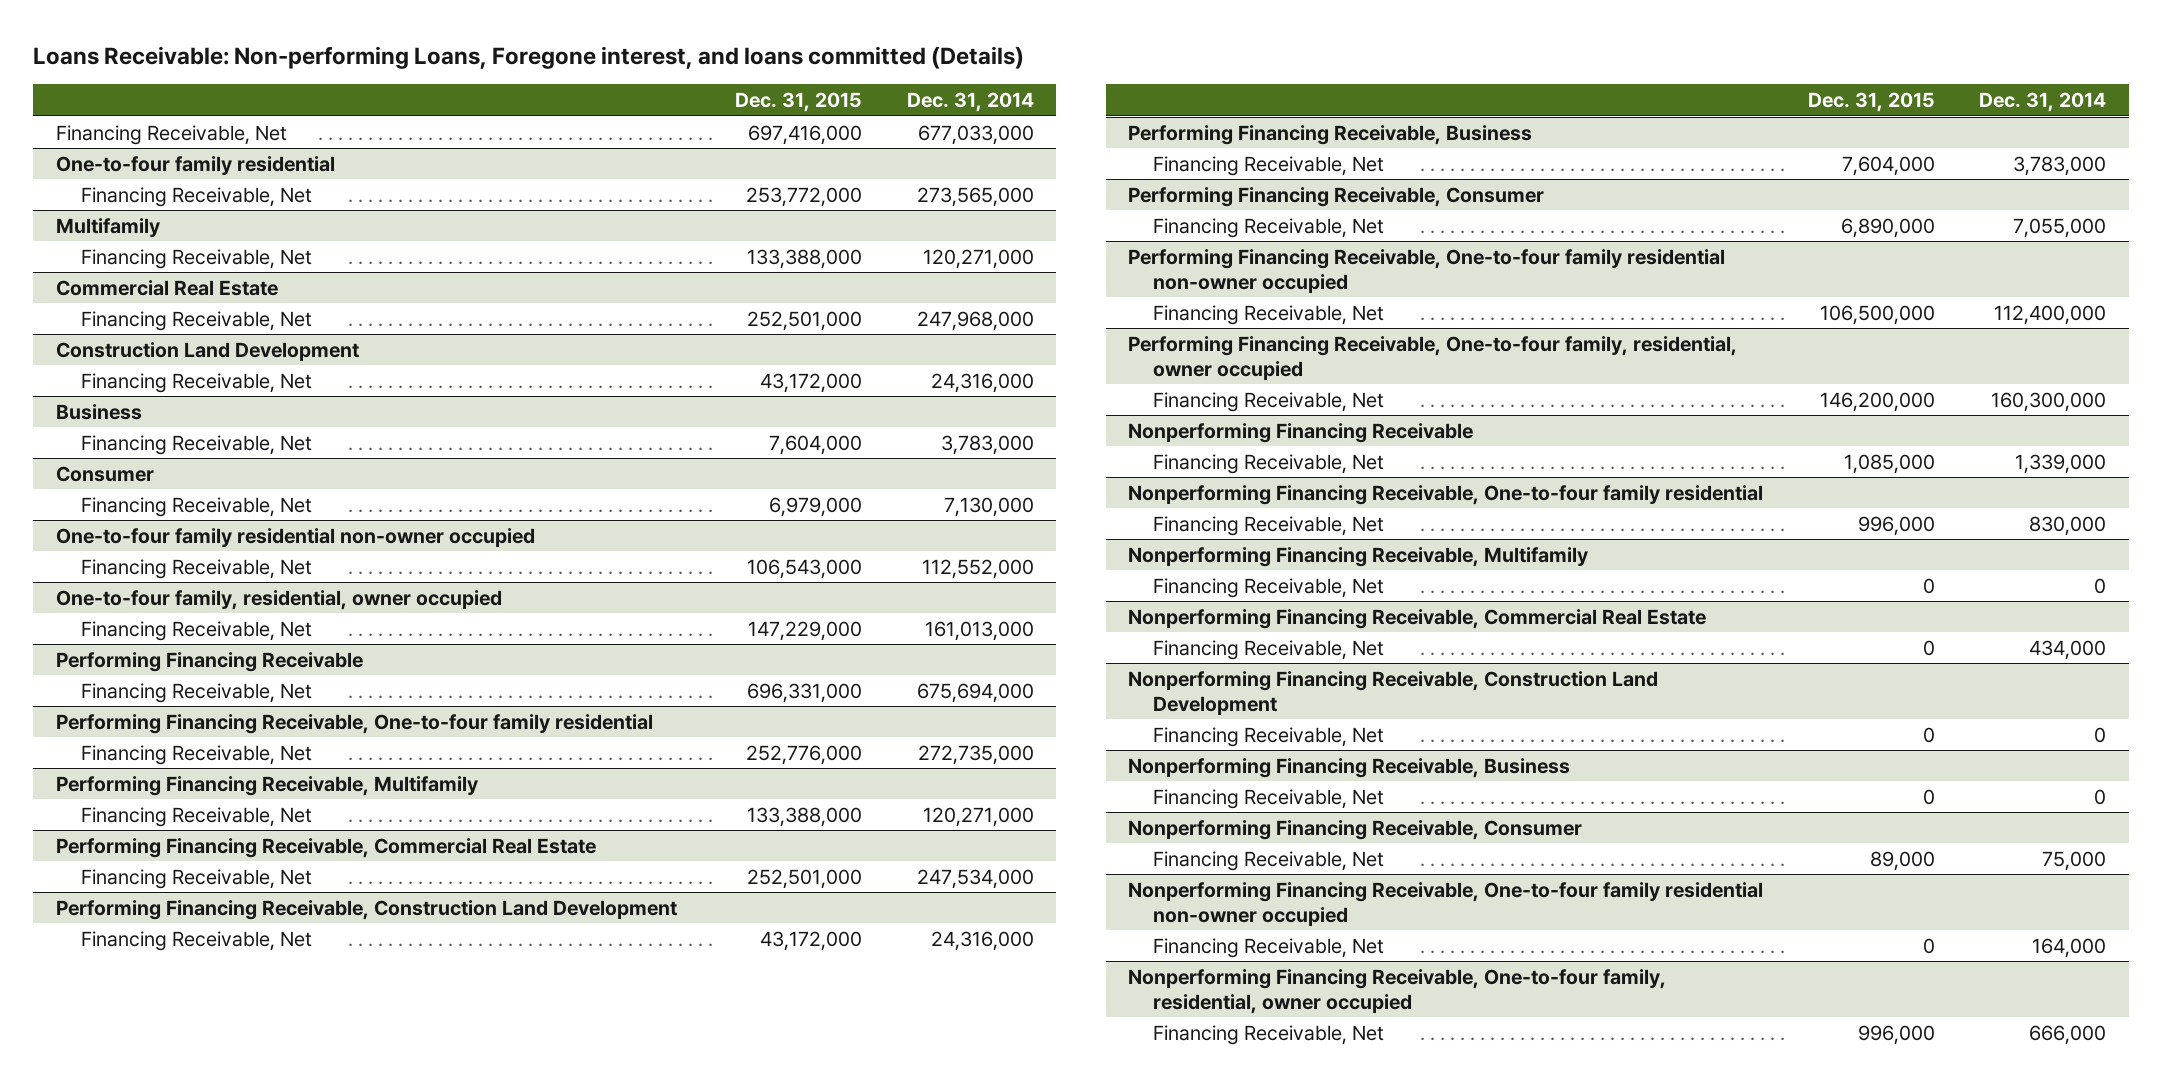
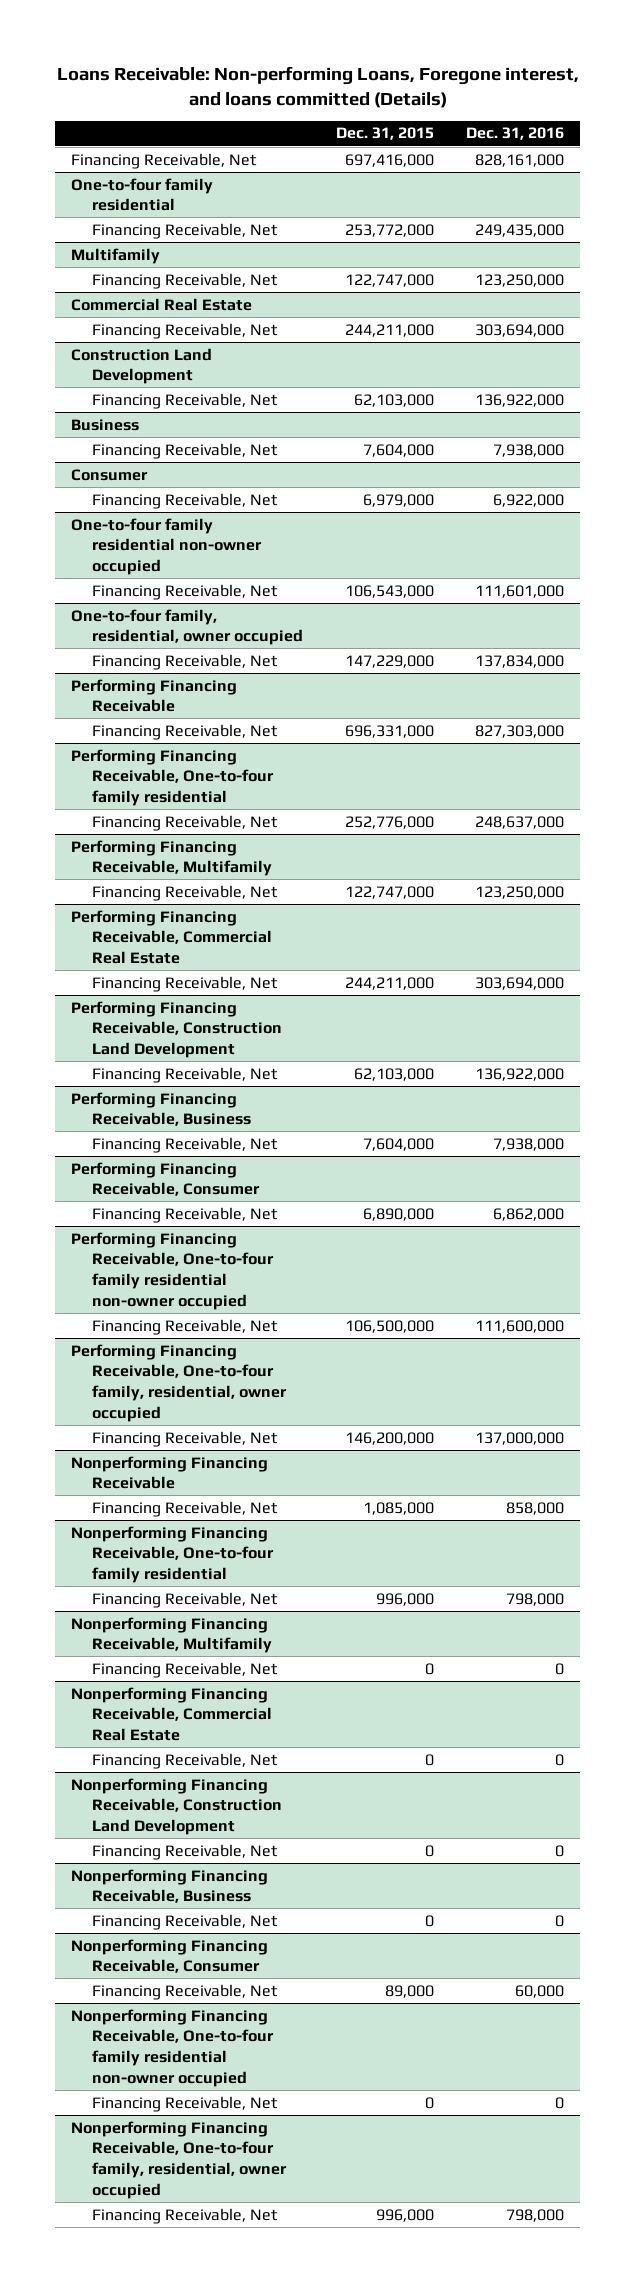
- | Dec. 31, 2015 | Dec. 31, 2014
+ | Dec. 31, 2015 | Dec. 31, 2016
@ Multifamily
- Financing Receivable, Net | 133,388,000 | 120,271,000
+ Financing Receivable, Net | 122,747,000 | 123,250,000
@ Commercial Real Estate
- Financing Receivable, Net | 252,501,000 | 247,968,000
+ Financing Receivable, Net | 244,211,000 | 303,694,000
@ Construction Land Development
- Financing Receivable, Net | 43,172,000 | 24,316,000
+ Financing Receivable, Net | 62,103,000 | 136,922,000
@ Performing Financing Receivable, Multifamily
- Financing Receivable, Net | 133,388,000 | 120,271,000
+ Financing Receivable, Net | 122,747,000 | 123,250,000
@ Performing Financing Receivable, Commercial Real Estate
- Financing Receivable, Net | 252,501,000 | 247,534,000
+ Financing Receivable, Net | 244,211,000 | 303,694,000
@ Performing Financing Receivable, Construction Land Development
- Financing Receivable, Net | 43,172,000 | 24,316,000
+ Financing Receivable, Net | 62,103,000 | 136,922,000

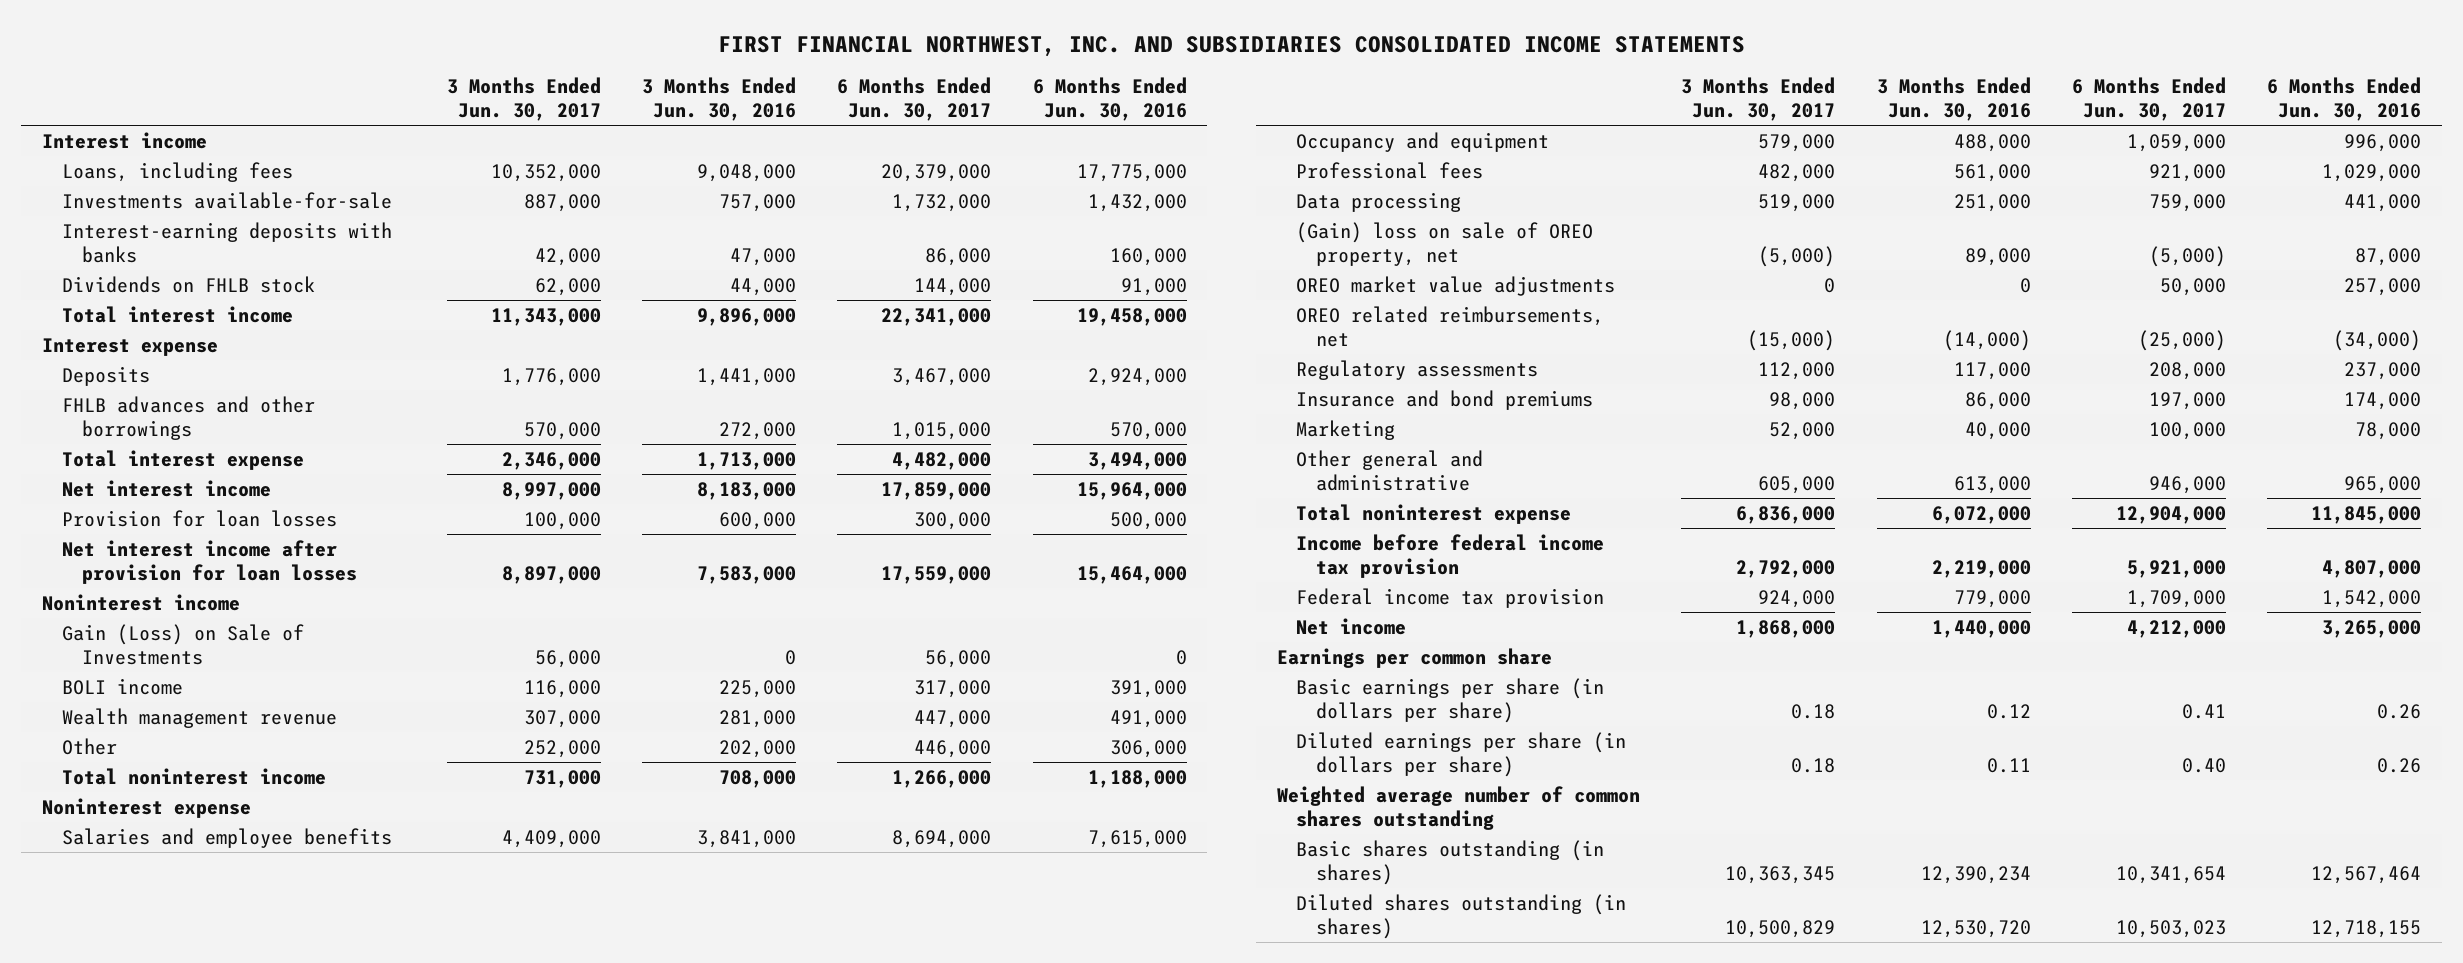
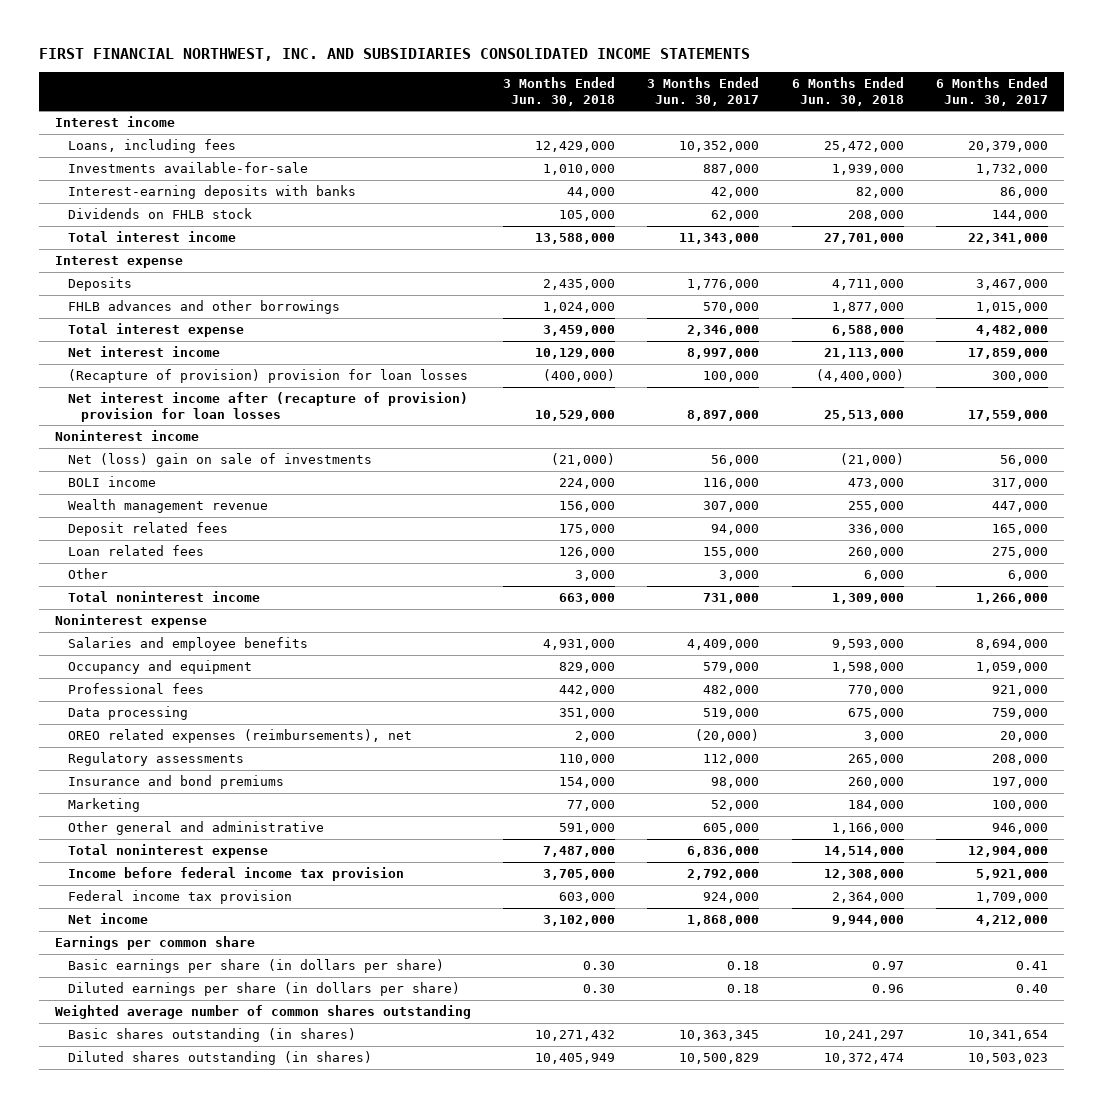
- | 3 Months Ended Jun. 30, 2017 | 3 Months Ended Jun. 30, 2016 | 6 Months Ended Jun. 30, 2017 | 6 Months Ended Jun. 30, 2016
+ | 3 Months Ended Jun. 30, 2018 | 3 Months Ended Jun. 30, 2017 | 6 Months Ended Jun. 30, 2018 | 6 Months Ended Jun. 30, 2017
- Provision for loan losses | 100,000 | 600,000 | 300,000 | 500,000
- Net interest income after provision for loan losses | 8,897,000 | 7,583,000 | 17,559,000 | 15,464,000
+ (Recapture of provision) provision for loan losses | (400,000) | 100,000 | (4,400,000) | 300,000
+ Net interest income after (recapture of provision) provision for loan losses | 10,529,000 | 8,897,000 | 25,513,000 | 17,559,000
- Gain (Loss) on Sale of Investments | 56,000 | 0 | 56,000 | 0
+ Net (loss) gain on sale of investments | (21,000) | 56,000 | (21,000) | 56,000
- Other | 252,000 | 202,000 | 446,000 | 306,000
+ Deposit related fees | 175,000 | 94,000 | 336,000 | 165,000
+ Loan related fees | 126,000 | 155,000 | 260,000 | 275,000
+ Other | 3,000 | 3,000 | 6,000 | 6,000
- (Gain) loss on sale of OREO property, net | (5,000) | 89,000 | (5,000) | 87,000
- OREO market value adjustments | 0 | 0 | 50,000 | 257,000
- OREO related reimbursements, net | (15,000) | (14,000) | (25,000) | (34,000)
+ OREO related expenses (reimbursements), net | 2,000 | (20,000) | 3,000 | 20,000

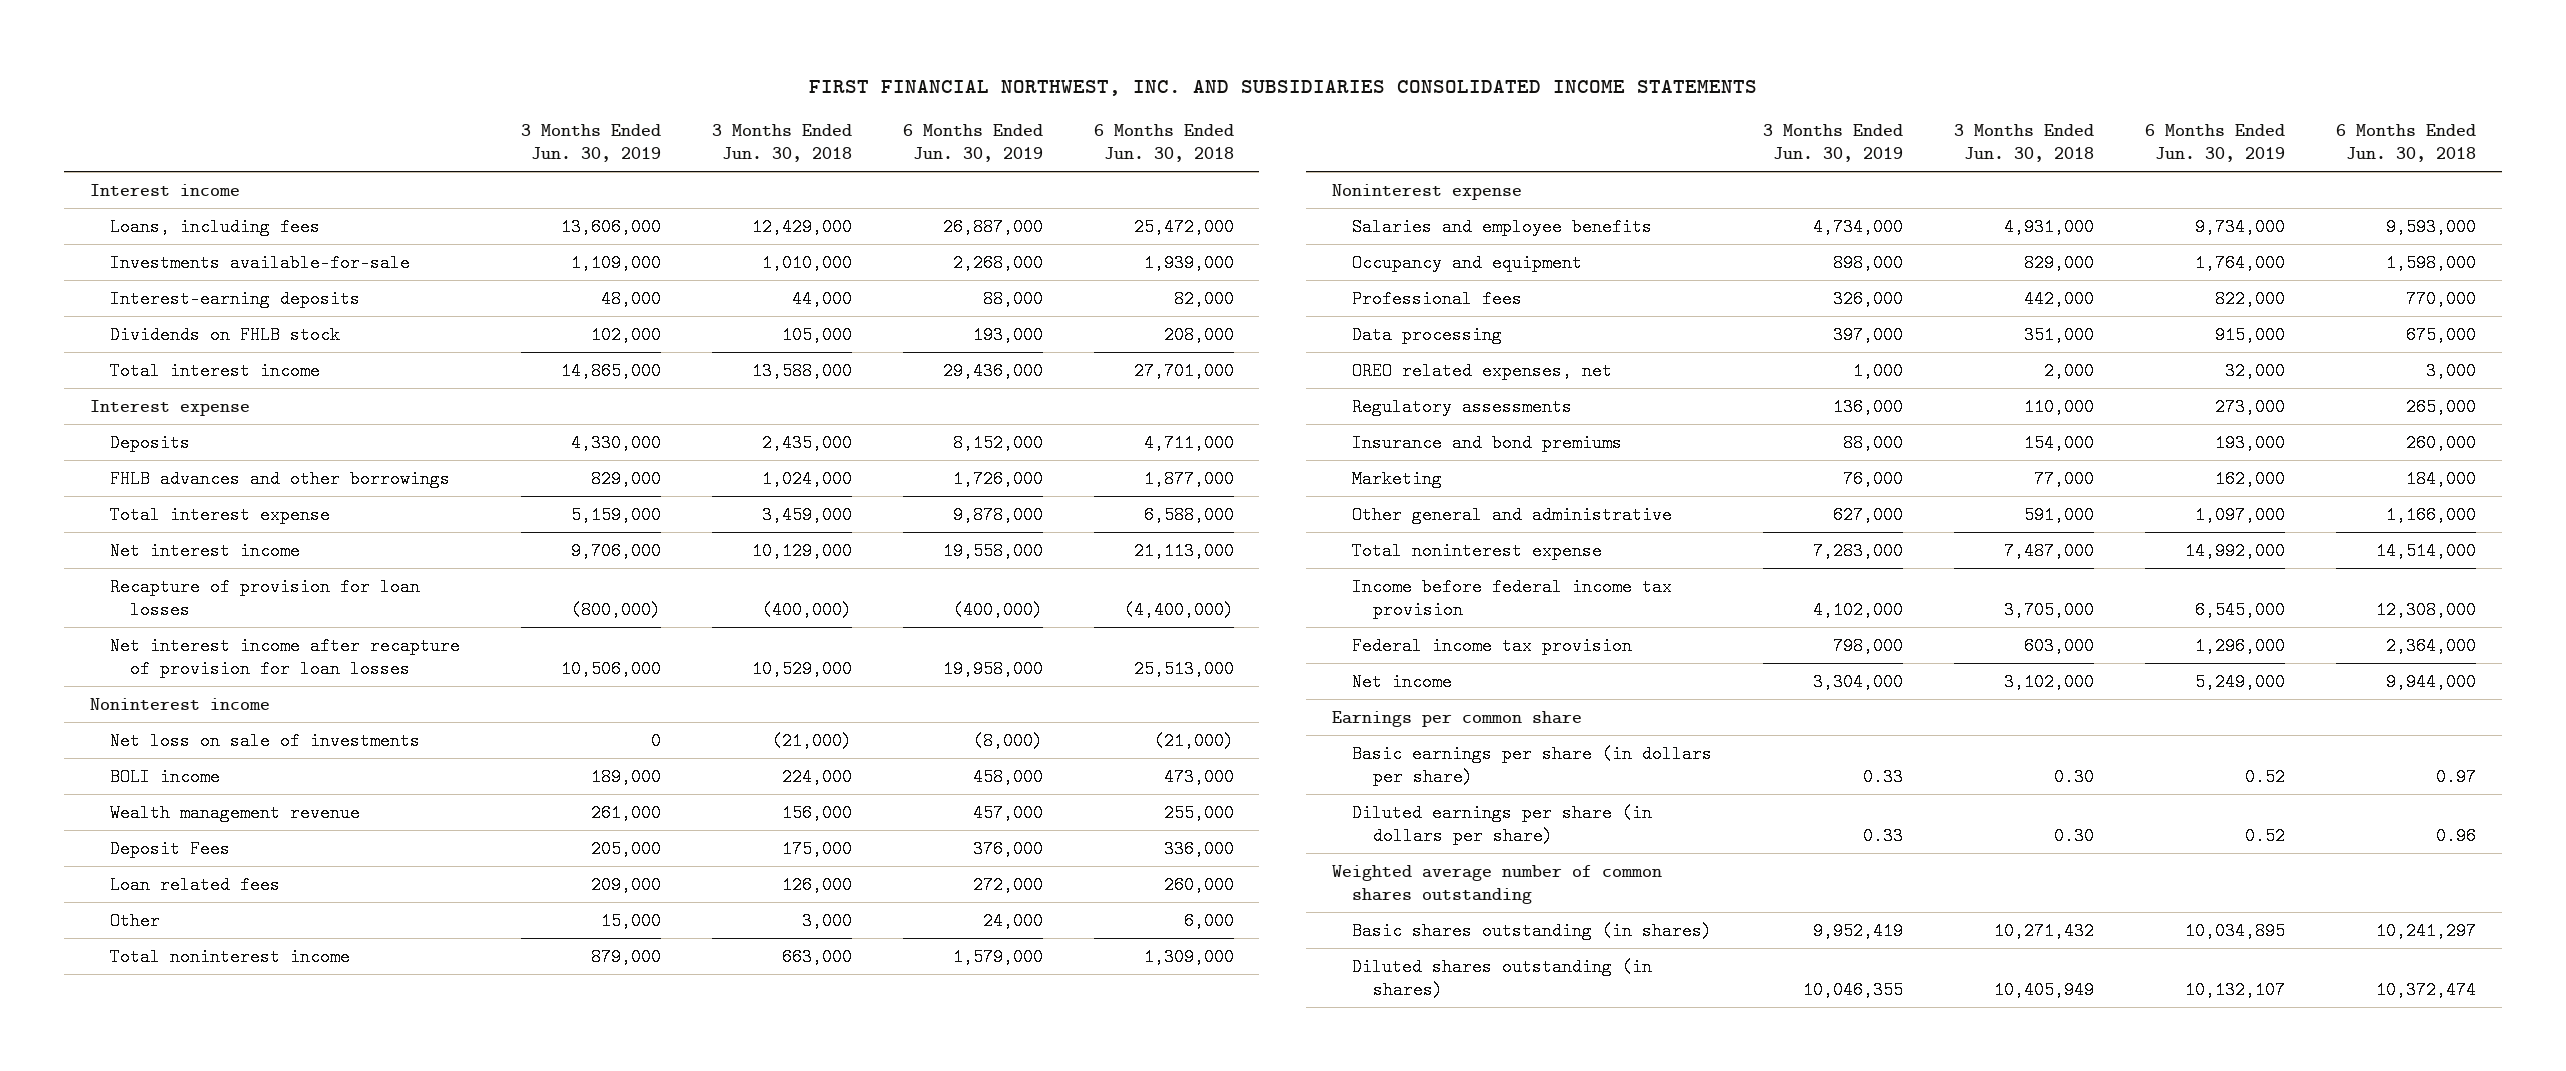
- | 3 Months Ended Jun. 30, 2018 | 3 Months Ended Jun. 30, 2017 | 6 Months Ended Jun. 30, 2018 | 6 Months Ended Jun. 30, 2017
+ | 3 Months Ended Jun. 30, 2019 | 3 Months Ended Jun. 30, 2018 | 6 Months Ended Jun. 30, 2019 | 6 Months Ended Jun. 30, 2018
- Interest-earning deposits with banks | 44,000 | 42,000 | 82,000 | 86,000
+ Interest-earning deposits | 48,000 | 44,000 | 88,000 | 82,000
- (Recapture of provision) provision for loan losses | (400,000) | 100,000 | (4,400,000) | 300,000
- Net interest income after (recapture of provision) provision for loan losses | 10,529,000 | 8,897,000 | 25,513,000 | 17,559,000
+ Recapture of provision for loan losses | (800,000) | (400,000) | (400,000) | (4,400,000)
+ Net interest income after recapture of provision for loan losses | 10,506,000 | 10,529,000 | 19,958,000 | 25,513,000
- Net (loss) gain on sale of investments | (21,000) | 56,000 | (21,000) | 56,000
+ Net loss on sale of investments | 0 | (21,000) | (8,000) | (21,000)
- Deposit related fees | 175,000 | 94,000 | 336,000 | 165,000
+ Deposit Fees | 205,000 | 175,000 | 376,000 | 336,000
- OREO related expenses (reimbursements), net | 2,000 | (20,000) | 3,000 | 20,000
+ OREO related expenses, net | 1,000 | 2,000 | 32,000 | 3,000

